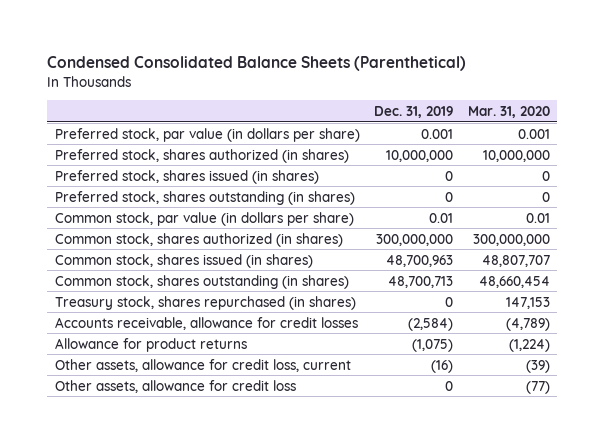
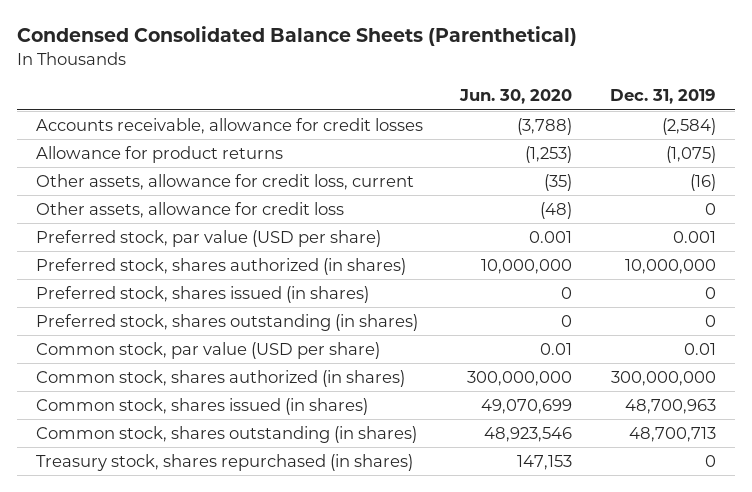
- | Dec. 31, 2019 | Mar. 31, 2020
+ | Jun. 30, 2020 | Dec. 31, 2019
- Preferred stock, par value (in dollars per share) | 0.001 | 0.001
moved up: Accounts receivable, allowance for credit losses | (3,788) | (2,584)
moved up: Allowance for product returns | (1,253) | (1,075)
moved up: Other assets, allowance for credit loss, current | (35) | (16)
moved up: Other assets, allowance for credit loss | (48) | 0
+ Preferred stock, par value (USD per share) | 0.001 | 0.001
- Common stock, par value (in dollars per share) | 0.01 | 0.01
+ Common stock, par value (USD per share) | 0.01 | 0.01

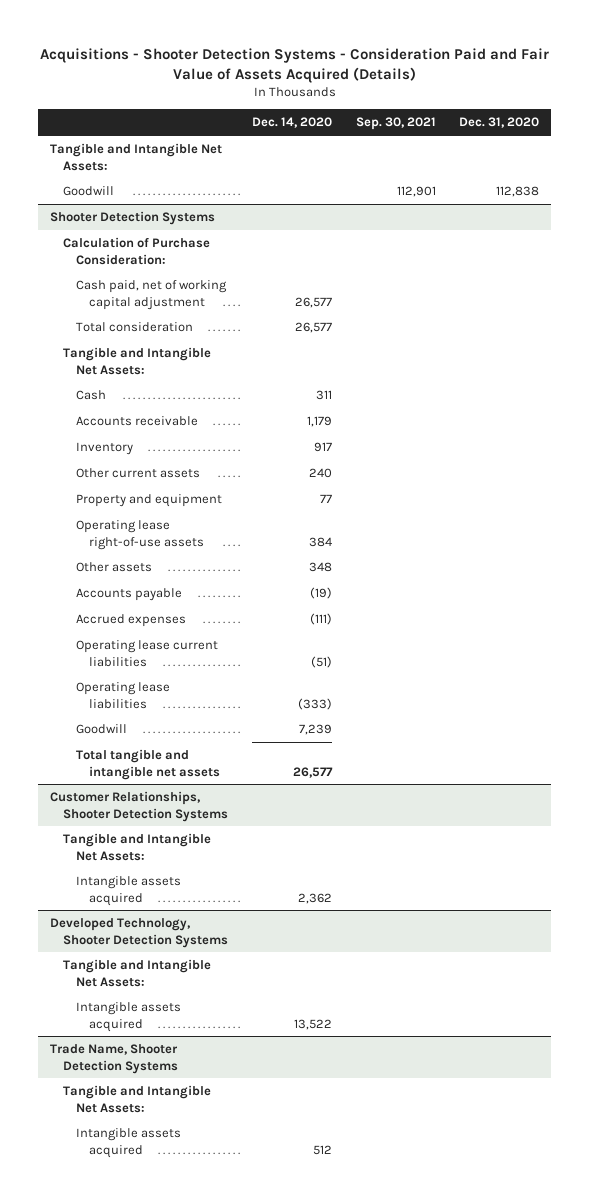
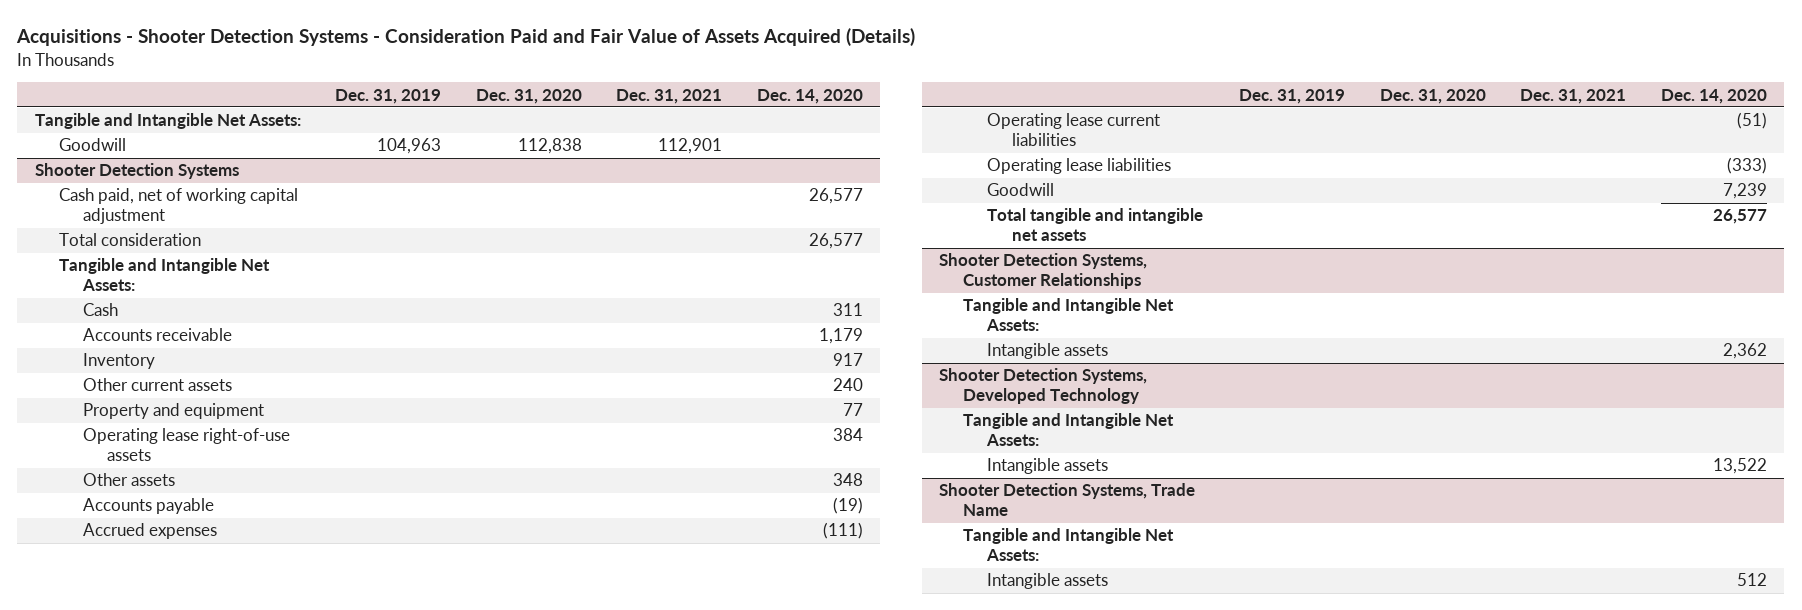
- | Dec. 14, 2020 | Sep. 30, 2021 | Dec. 31, 2020
+ | Dec. 31, 2019 | Dec. 31, 2020 | Dec. 31, 2021 | Dec. 14, 2020
@ Shooter Detection Systems
- Calculation of Purchase Consideration:
- Customer Relationships, Shooter Detection Systems
+ Shooter Detection Systems, Customer Relationships
- Intangible assets acquired | 2,362 | |
- Developed Technology, Shooter Detection Systems
+ Intangible assets | | | | 2,362
+ Shooter Detection Systems, Developed Technology
- Intangible assets acquired | 13,522 | |
- Trade Name, Shooter Detection Systems
+ Intangible assets | | | | 13,522
+ Shooter Detection Systems, Trade Name
- Intangible assets acquired | 512 | |
+ Intangible assets | | | | 512

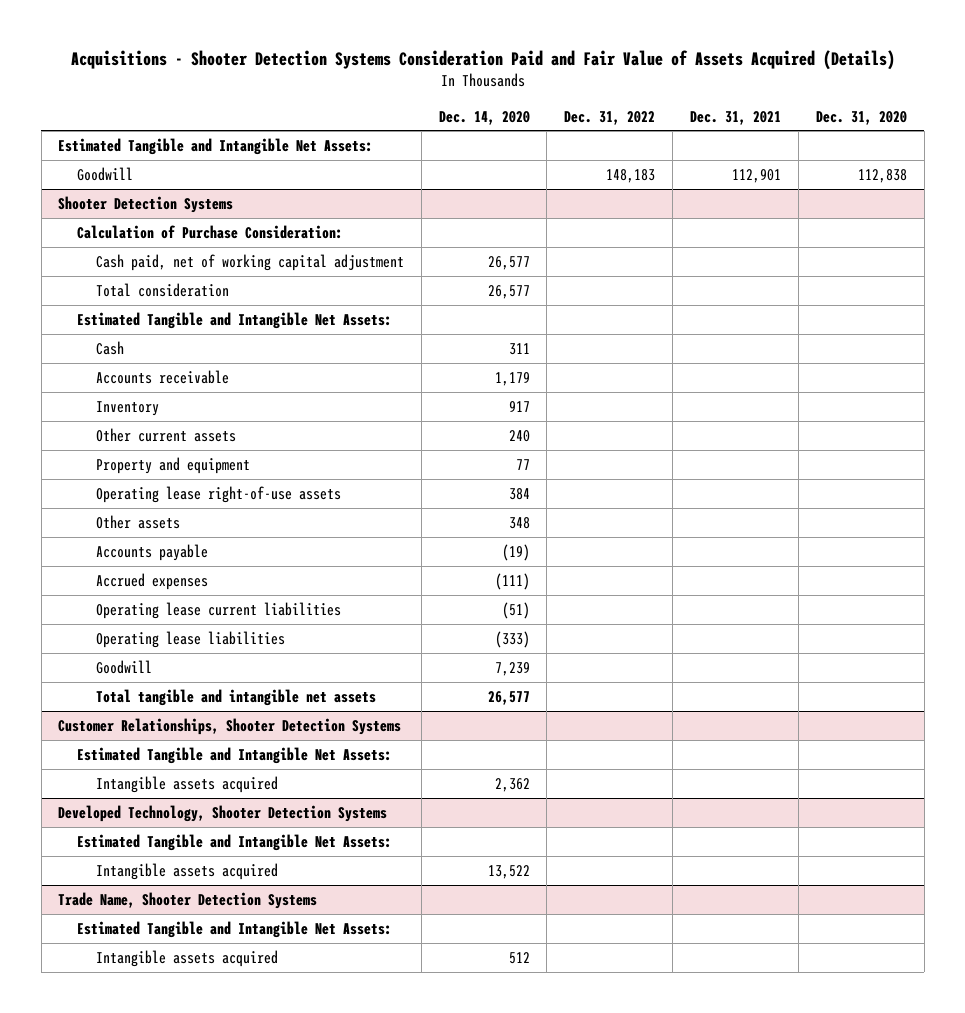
- Acquisitions - Shooter Detection Systems - Consideration Paid and Fair Value of Assets Acquired (Details)
+ Acquisitions - Shooter Detection Systems Consideration Paid and Fair Value of Assets Acquired (Details)
- | Dec. 31, 2019 | Dec. 31, 2020 | Dec. 31, 2021 | Dec. 14, 2020
+ | Dec. 14, 2020 | Dec. 31, 2022 | Dec. 31, 2021 | Dec. 31, 2020
- Tangible and Intangible Net Assets:
+ Estimated Tangible and Intangible Net Assets:
@ Shooter Detection Systems
+ Calculation of Purchase Consideration:
- Tangible and Intangible Net Assets:
+ Estimated Tangible and Intangible Net Assets:
- Shooter Detection Systems, Customer Relationships
- Tangible and Intangible Net Assets:
- Intangible assets | | | | 2,362
- Shooter Detection Systems, Developed Technology
- Tangible and Intangible Net Assets:
- Intangible assets | | | | 13,522
- Shooter Detection Systems, Trade Name
- Tangible and Intangible Net Assets:
- Intangible assets | | | | 512
+ Customer Relationships, Shooter Detection Systems
+ Estimated Tangible and Intangible Net Assets:
+ Intangible assets acquired | 2,362 | | |
+ Developed Technology, Shooter Detection Systems
+ Estimated Tangible and Intangible Net Assets:
+ Intangible assets acquired | 13,522 | | |
+ Trade Name, Shooter Detection Systems
+ Estimated Tangible and Intangible Net Assets:
+ Intangible assets acquired | 512 | | |

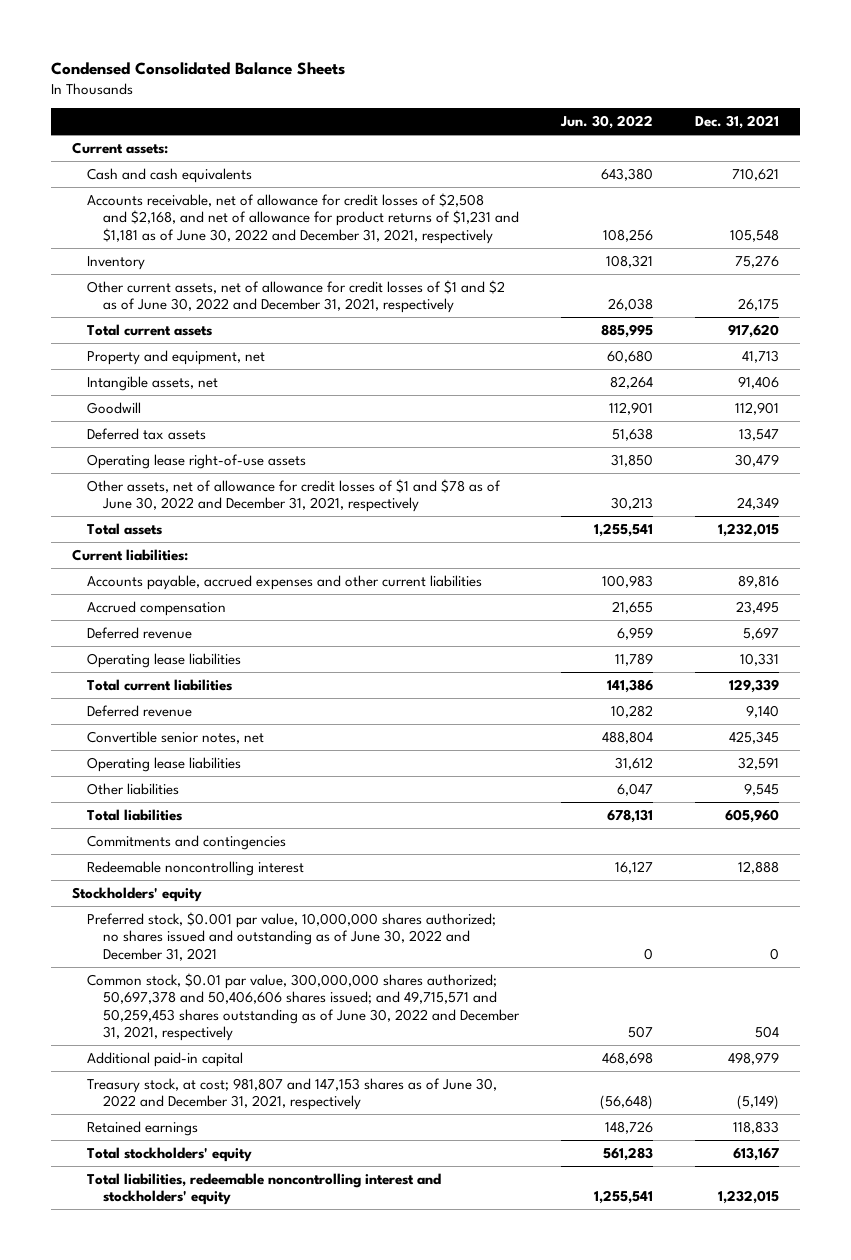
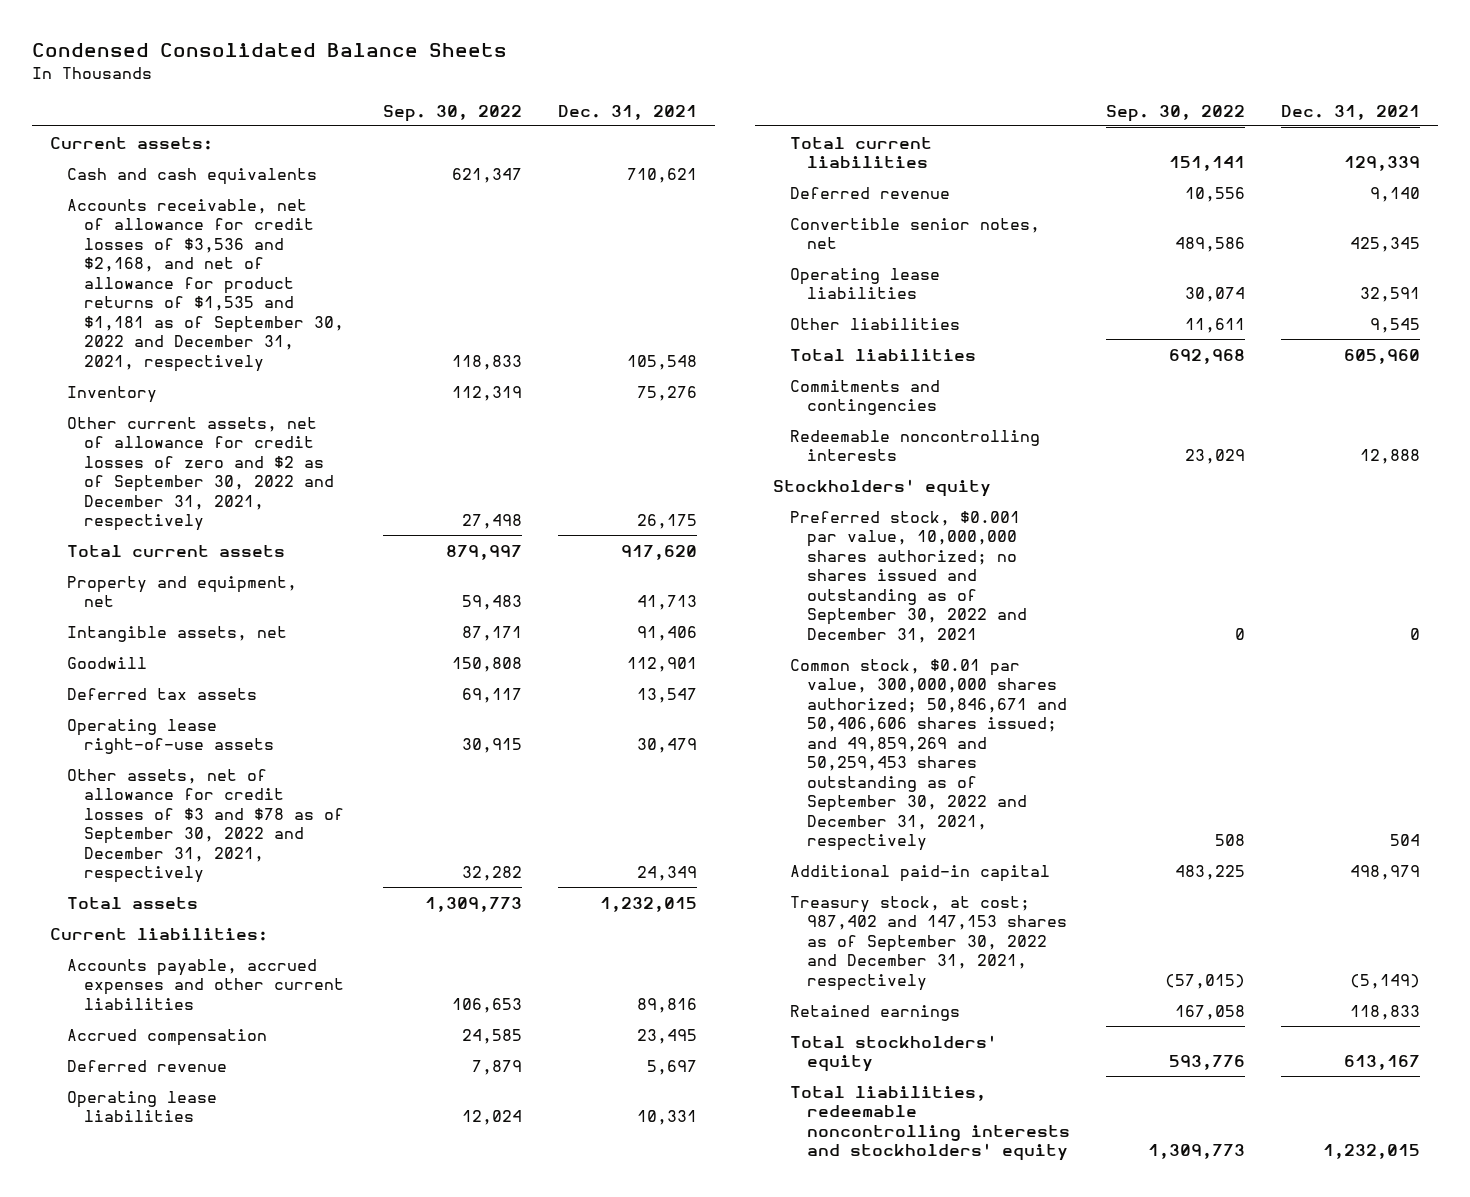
- | Jun. 30, 2022 | Dec. 31, 2021
+ | Sep. 30, 2022 | Dec. 31, 2021
- Accounts receivable, net of allowance for credit losses of $2,508 and $2,168, and net of allowance for product returns of $1,231 and $1,181 as of June 30, 2022 and December 31, 2021, respectively | 108,256 | 105,548
+ Accounts receivable, net of allowance for credit losses of $3,536 and $2,168, and net of allowance for product returns of $1,535 and $1,181 as of September 30, 2022 and December 31, 2021, respectively | 118,833 | 105,548
- Other current assets, net of allowance for credit losses of $1 and $2 as of June 30, 2022 and December 31, 2021, respectively | 26,038 | 26,175
+ Other current assets, net of allowance for credit losses of zero and $2 as of September 30, 2022 and December 31, 2021, respectively | 27,498 | 26,175
- Other assets, net of allowance for credit losses of $1 and $78 as of June 30, 2022 and December 31, 2021, respectively | 30,213 | 24,349
+ Other assets, net of allowance for credit losses of $3 and $78 as of September 30, 2022 and December 31, 2021, respectively | 32,282 | 24,349
- Redeemable noncontrolling interest | 16,127 | 12,888
+ Redeemable noncontrolling interests | 23,029 | 12,888
- Preferred stock, $0.001 par value, 10,000,000 shares authorized; no shares issued and outstanding as of June 30, 2022 and December 31, 2021 | 0 | 0
- Common stock, $0.01 par value, 300,000,000 shares authorized; 50,697,378 and 50,406,606 shares issued; and 49,715,571 and 50,259,453 shares outstanding as of June 30, 2022 and December 31, 2021, respectively | 507 | 504
+ Preferred stock, $0.001 par value, 10,000,000 shares authorized; no shares issued and outstanding as of September 30, 2022 and December 31, 2021 | 0 | 0
+ Common stock, $0.01 par value, 300,000,000 shares authorized; 50,846,671 and 50,406,606 shares issued; and 49,859,269 and 50,259,453 shares outstanding as of September 30, 2022 and December 31, 2021, respectively | 508 | 504
- Treasury stock, at cost; 981,807 and 147,153 shares as of June 30, 2022 and December 31, 2021, respectively | (56,648) | (5,149)
+ Treasury stock, at cost; 987,402 and 147,153 shares as of September 30, 2022 and December 31, 2021, respectively | (57,015) | (5,149)
- Total liabilities, redeemable noncontrolling interest and stockholders' equity | 1,255,541 | 1,232,015
+ Total liabilities, redeemable noncontrolling interests and stockholders' equity | 1,309,773 | 1,232,015

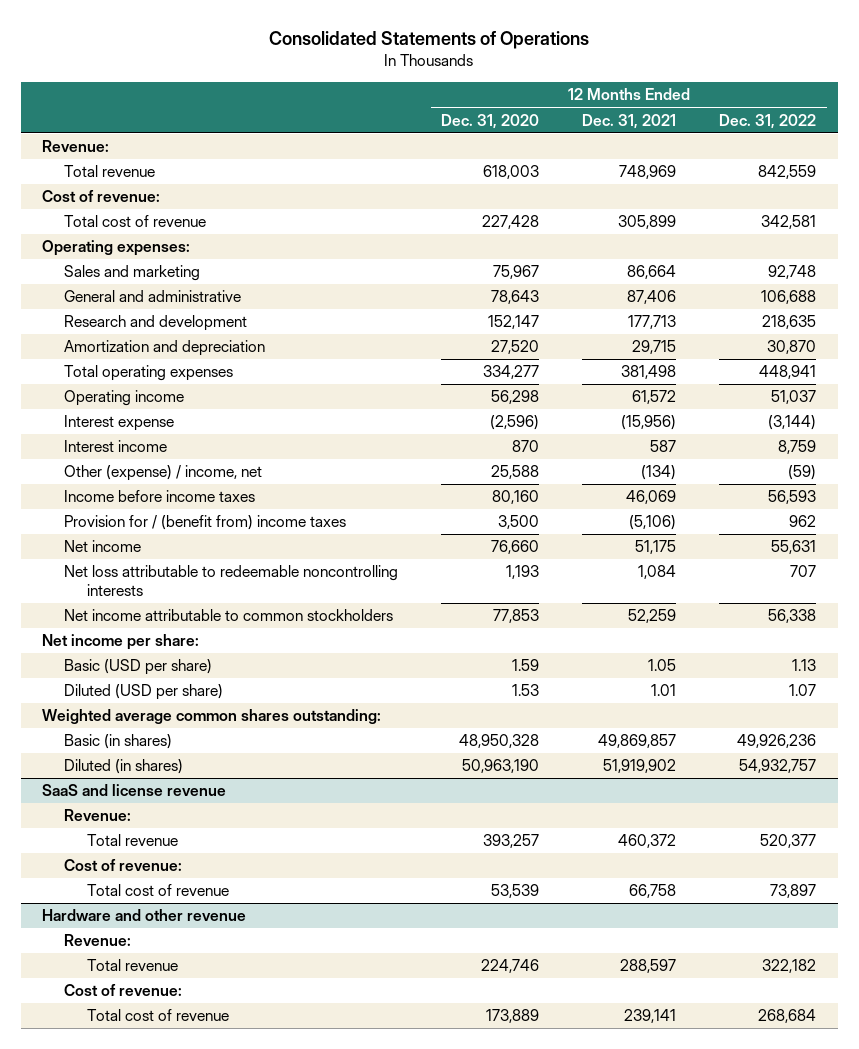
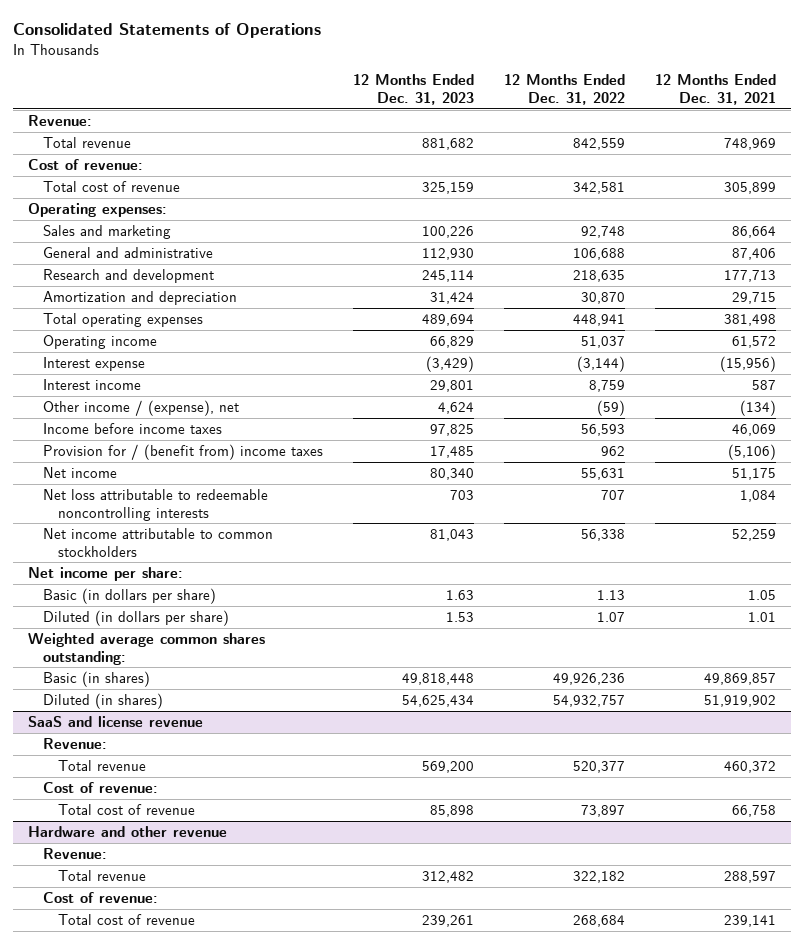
- | 12 Months Ended Dec. 31, 2020 | 12 Months Ended Dec. 31, 2021 | 12 Months Ended Dec. 31, 2022
+ | 12 Months Ended Dec. 31, 2023 | 12 Months Ended Dec. 31, 2022 | 12 Months Ended Dec. 31, 2021
- Other (expense) / income, net | 25,588 | (134) | (59)
+ Other income / (expense), net | 4,624 | (59) | (134)
- Basic (USD per share) | 1.59 | 1.05 | 1.13
- Diluted (USD per share) | 1.53 | 1.01 | 1.07
+ Basic (in dollars per share) | 1.63 | 1.13 | 1.05
+ Diluted (in dollars per share) | 1.53 | 1.07 | 1.01

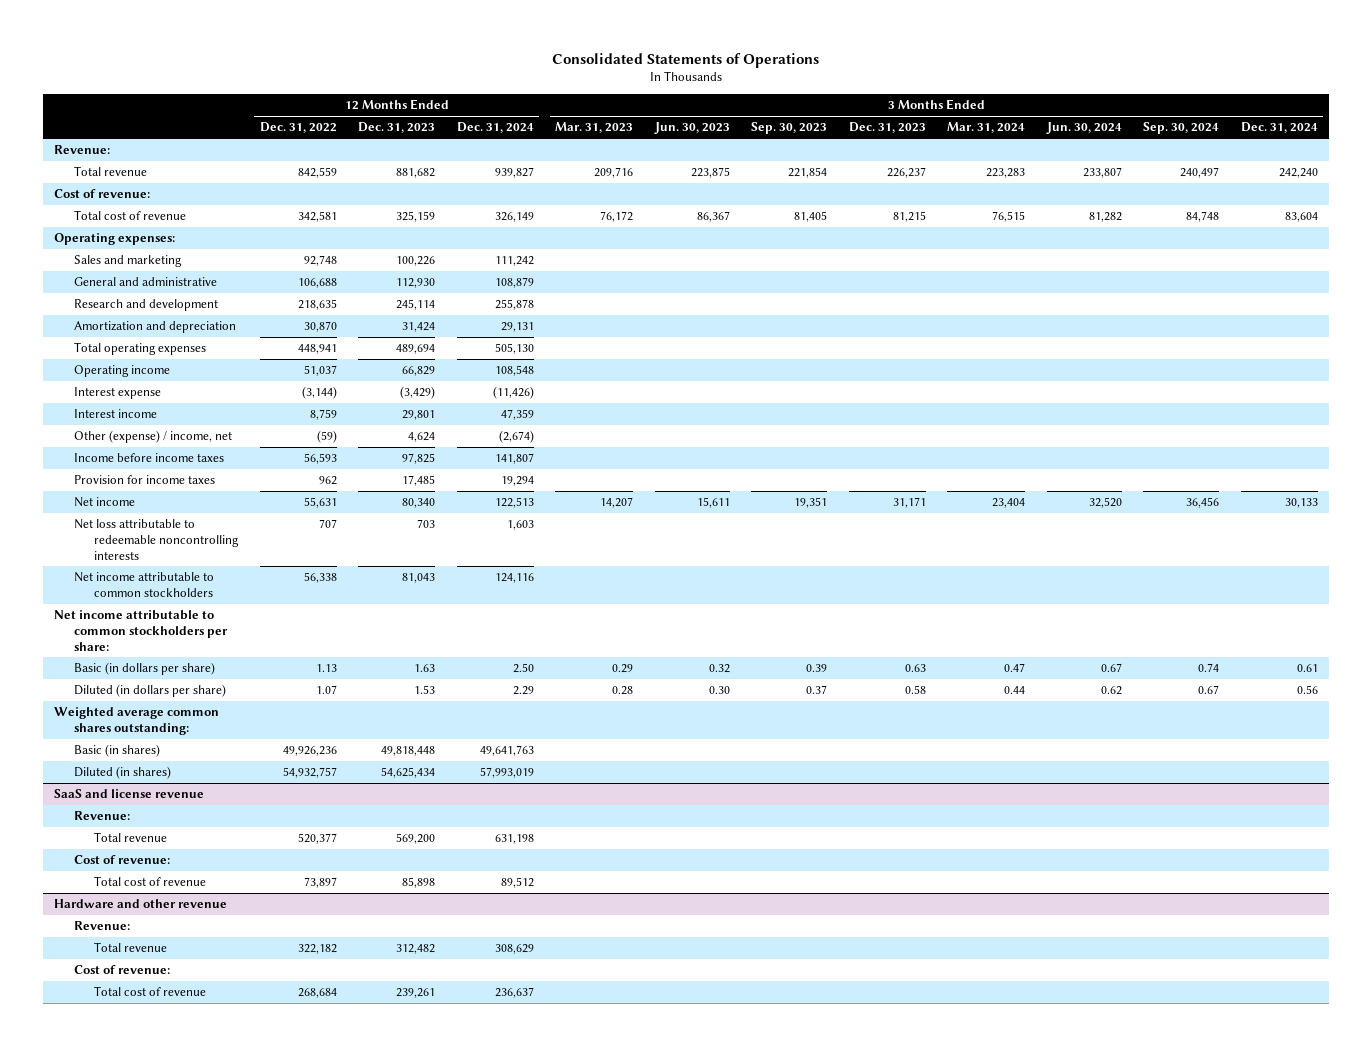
- | 12 Months Ended Dec. 31, 2023 | 12 Months Ended Dec. 31, 2022 | 12 Months Ended Dec. 31, 2021
+ | 12 Months Ended Dec. 31, 2022 | 12 Months Ended Dec. 31, 2023 | 12 Months Ended Dec. 31, 2024 | 3 Months Ended Mar. 31, 2023 | 3 Months Ended Jun. 30, 2023 | 3 Months Ended Sep. 30, 2023 | 3 Months Ended Dec. 31, 2023 | 3 Months Ended Mar. 31, 2024 | 3 Months Ended Jun. 30, 2024 | 3 Months Ended Sep. 30, 2024 | 3 Months Ended Dec. 31, 2024
- Other income / (expense), net | 4,624 | (59) | (134)
+ Other (expense) / income, net | (59) | 4,624 | (2,674) | | | | | | | |
- Provision for / (benefit from) income taxes | 17,485 | 962 | (5,106)
+ Provision for income taxes | 962 | 17,485 | 19,294 | | | | | | | |
- Net income per share:
+ Net income attributable to common stockholders per share:

